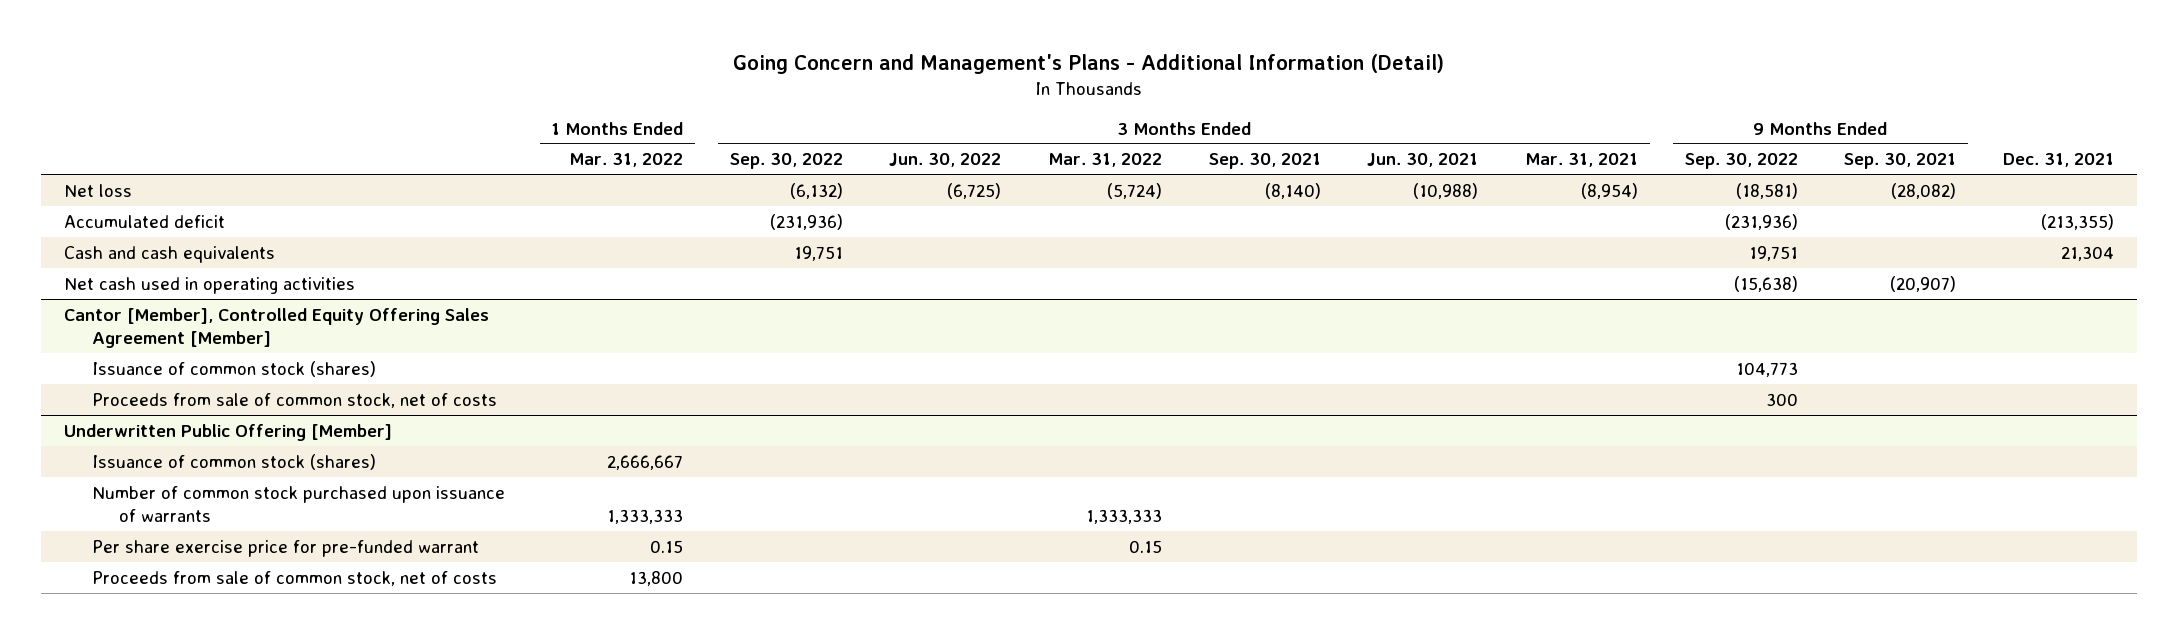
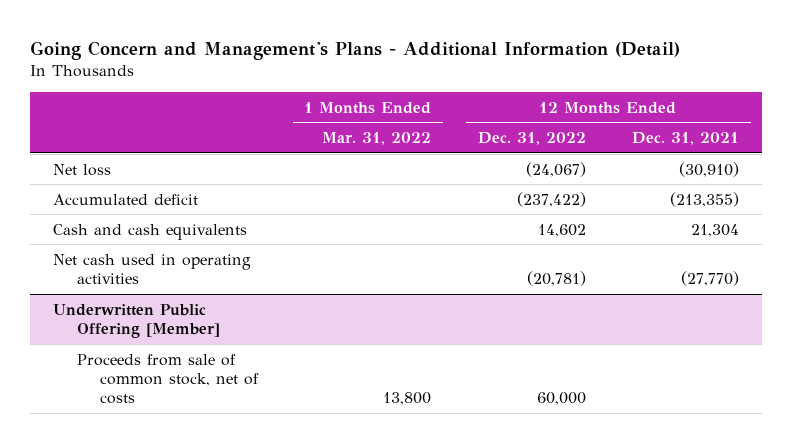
- | 1 Months Ended Mar. 31, 2022 | 3 Months Ended Sep. 30, 2022 | 3 Months Ended Jun. 30, 2022 | 3 Months Ended Mar. 31, 2022 | 3 Months Ended Sep. 30, 2021 | 3 Months Ended Jun. 30, 2021 | 3 Months Ended Mar. 31, 2021 | 9 Months Ended Sep. 30, 2022 | 9 Months Ended Sep. 30, 2021 | Dec. 31, 2021
+ | 1 Months Ended Mar. 31, 2022 | 12 Months Ended Dec. 31, 2022 | 12 Months Ended Dec. 31, 2021
- Cantor [Member], Controlled Equity Offering Sales Agreement [Member]
- Issuance of common stock (shares) | | | | | | | | 104,773 | |
- Proceeds from sale of common stock, net of costs | | | | | | | | 300 | |
@ Underwritten Public Offering [Member]
- Issuance of common stock (shares) | 2,666,667 | | | | | | | | |
- Number of common stock purchased upon issuance of warrants | 1,333,333 | | | 1,333,333 | | | | | |
- Per share exercise price for pre-funded warrant | 0.15 | | | 0.15 | | | | | |

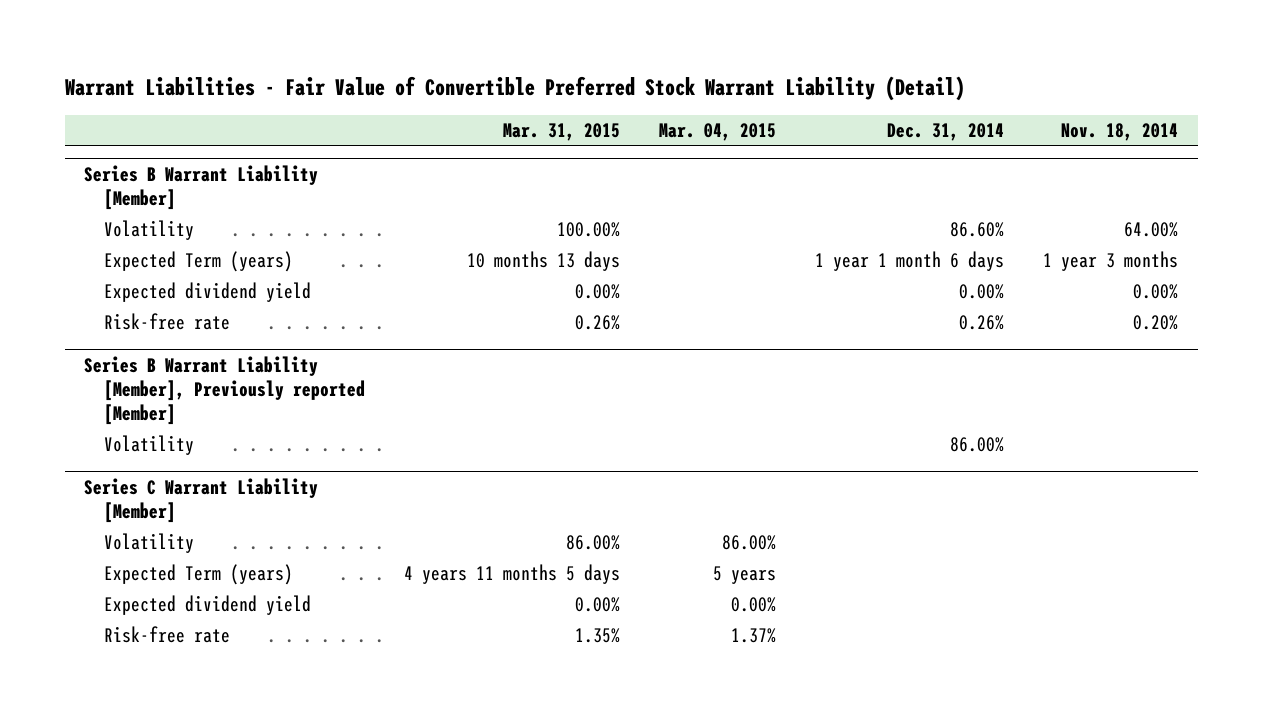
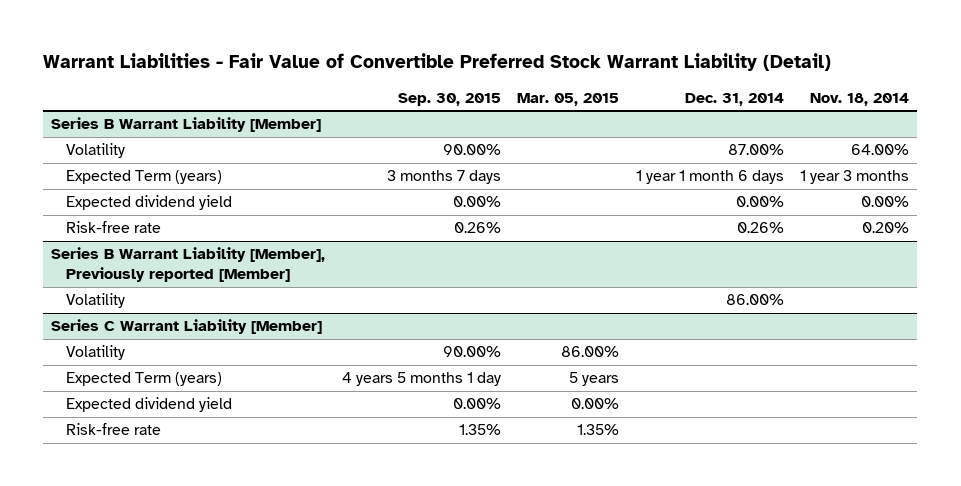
- | Mar. 31, 2015 | Mar. 04, 2015 | Dec. 31, 2014 | Nov. 18, 2014
+ | Sep. 30, 2015 | Mar. 05, 2015 | Dec. 31, 2014 | Nov. 18, 2014
@ Series B Warrant Liability [Member]
- Volatility | 100.00% | | 86.60% | 64.00%
+ Volatility | 90.00% | | 87.00% | 64.00%

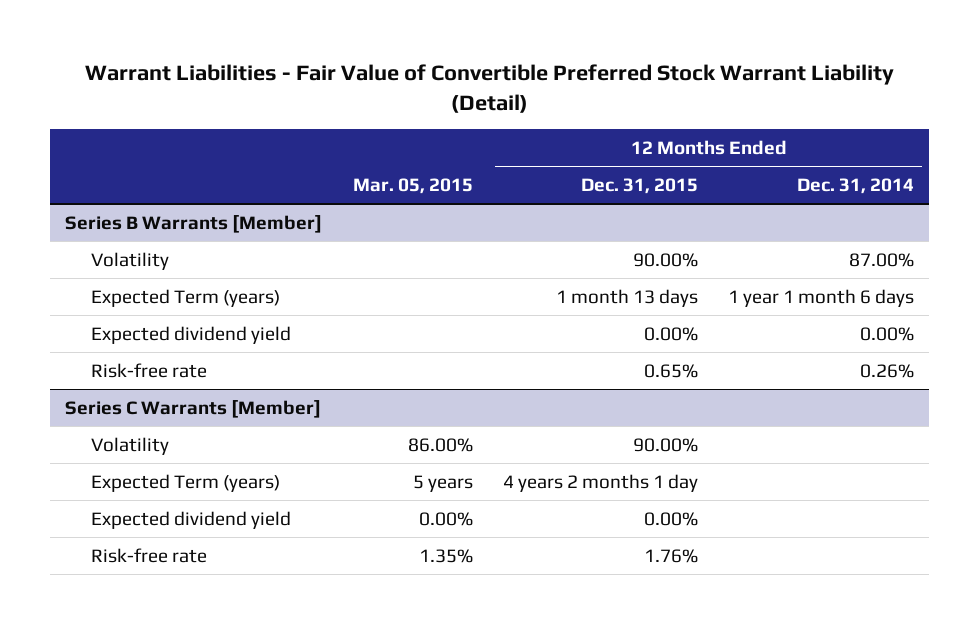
- | Sep. 30, 2015 | Mar. 05, 2015 | Dec. 31, 2014 | Nov. 18, 2014
+ | Mar. 05, 2015 | 12 Months Ended Dec. 31, 2015 | 12 Months Ended Dec. 31, 2014
- Series B Warrant Liability [Member]
+ Series B Warrants [Member]
- Series B Warrant Liability [Member], Previously reported [Member]
- Volatility | | | 86.00% |
- Series C Warrant Liability [Member]
+ Series C Warrants [Member]

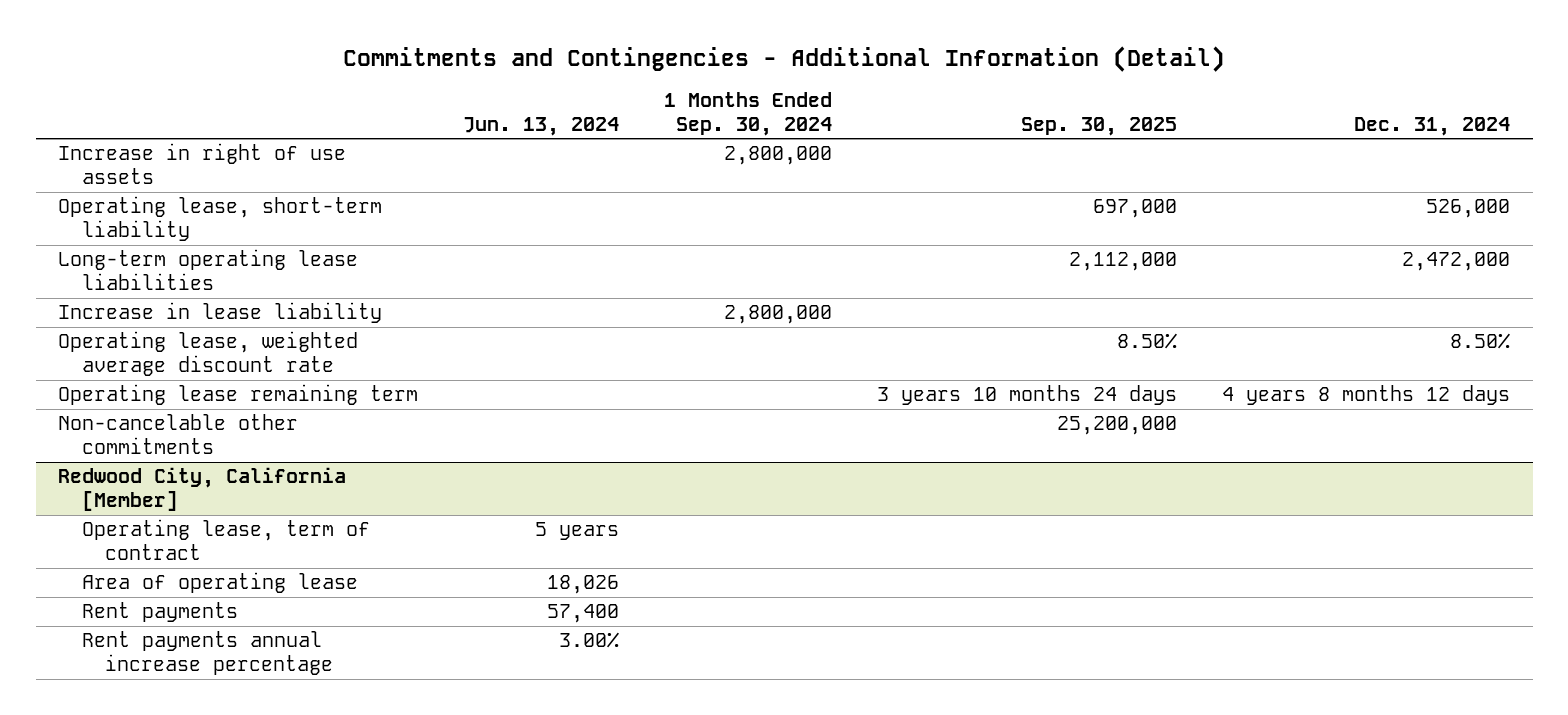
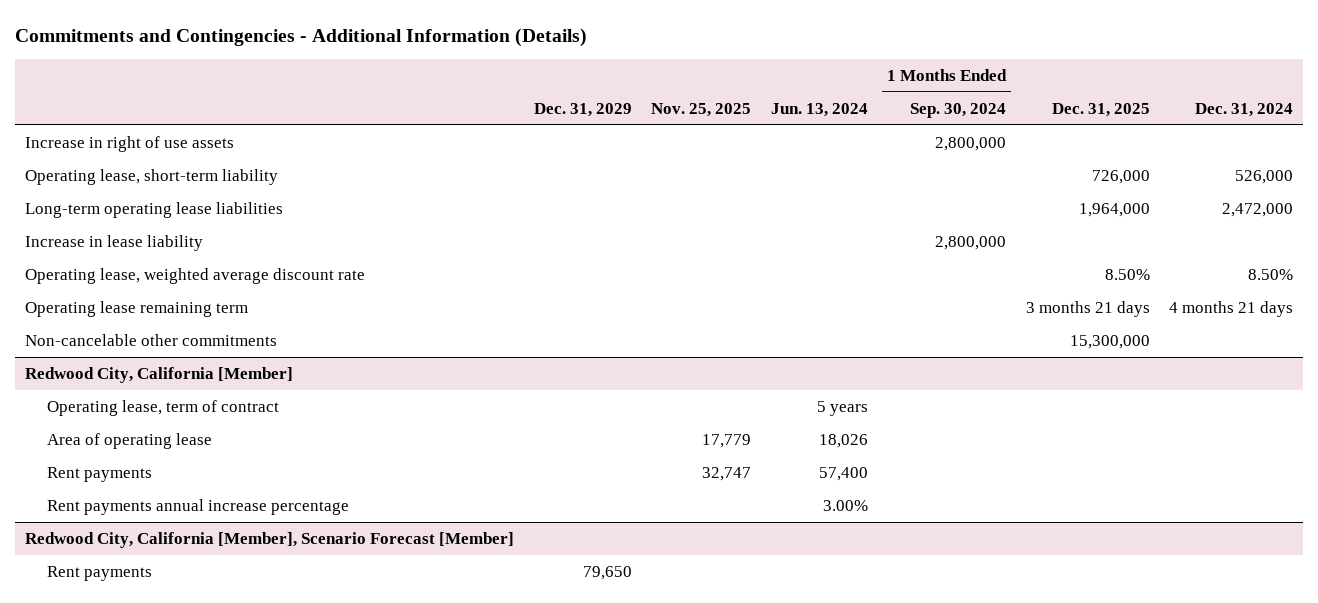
- Commitments and Contingencies - Additional Information (Detail)
+ Commitments and Contingencies - Additional Information (Details)
- | Jun. 13, 2024 | 1 Months Ended Sep. 30, 2024 | Sep. 30, 2025 | Dec. 31, 2024
+ | Dec. 31, 2029 | Nov. 25, 2025 | Jun. 13, 2024 | 1 Months Ended Sep. 30, 2024 | Dec. 31, 2025 | Dec. 31, 2024
- Operating lease remaining term | | | 3 years 10 months 24 days | 4 years 8 months 12 days
+ Operating lease remaining term | | | | | 3 months 21 days | 4 months 21 days
+ Redwood City, California [Member], Scenario Forecast [Member]
+ Rent payments | 79,650 | | | | |

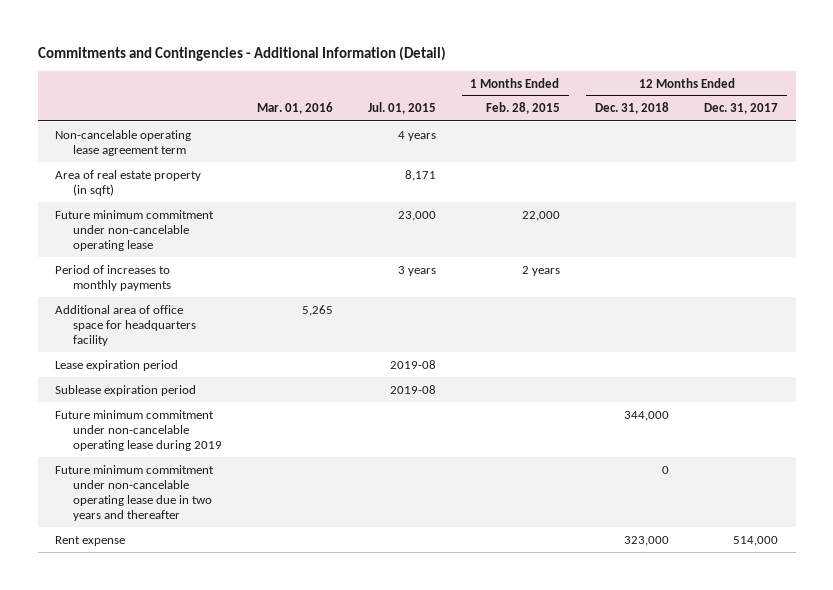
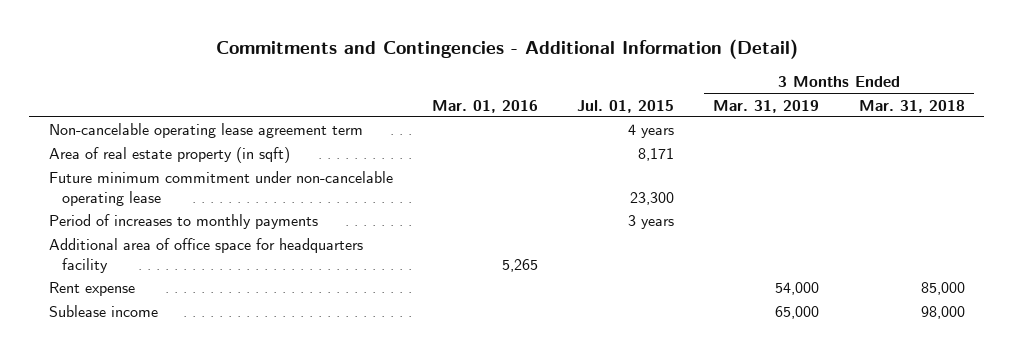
- | Mar. 01, 2016 | Jul. 01, 2015 | 1 Months Ended Feb. 28, 2015 | 12 Months Ended Dec. 31, 2018 | 12 Months Ended Dec. 31, 2017
+ | Mar. 01, 2016 | Jul. 01, 2015 | 3 Months Ended Mar. 31, 2019 | 3 Months Ended Mar. 31, 2018
- Future minimum commitment under non-cancelable operating lease | | 23,000 | 22,000 | |
+ Future minimum commitment under non-cancelable operating lease | | 23,300 | |
- Lease expiration period | | 2019-08 | | |
- Sublease expiration period | | 2019-08 | | |
- Future minimum commitment under non-cancelable operating lease during 2019 | | | | 344,000 |
- Future minimum commitment under non-cancelable operating lease due in two years and thereafter | | | | 0 |
+ Sublease income | | | 65,000 | 98,000

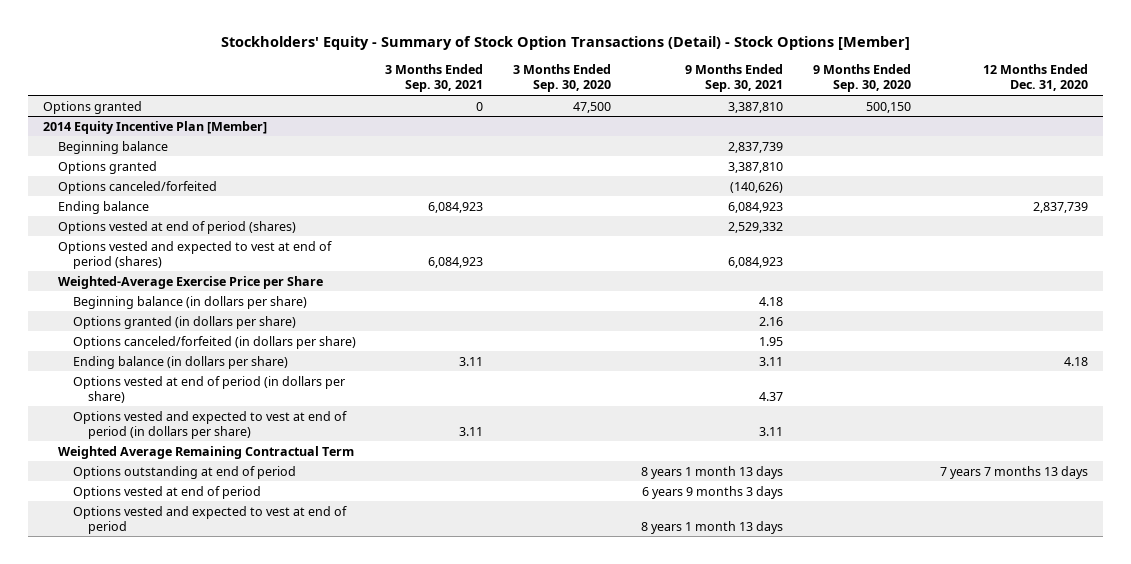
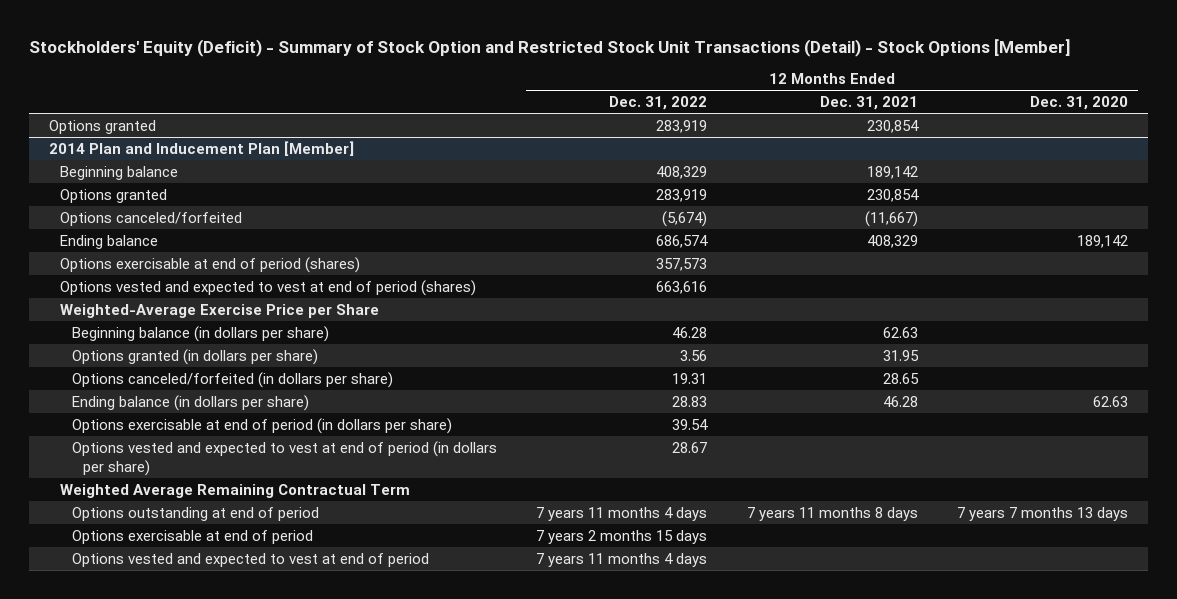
- Stockholders' Equity - Summary of Stock Option Transactions (Detail) - Stock Options [Member]
+ Stockholders' Equity (Deficit) - Summary of Stock Option and Restricted Stock Unit Transactions (Detail) - Stock Options [Member]
- | 3 Months Ended Sep. 30, 2021 | 3 Months Ended Sep. 30, 2020 | 9 Months Ended Sep. 30, 2021 | 9 Months Ended Sep. 30, 2020 | 12 Months Ended Dec. 31, 2020
+ | 12 Months Ended Dec. 31, 2022 | 12 Months Ended Dec. 31, 2021 | 12 Months Ended Dec. 31, 2020
- 2014 Equity Incentive Plan [Member]
+ 2014 Plan and Inducement Plan [Member]
- Ending balance | 6,084,923 | | 6,084,923 | | 2,837,739
- Options vested at end of period (shares) | | | 2,529,332 | |
+ Ending balance | 686,574 | 408,329 | 189,142
+ Options exercisable at end of period (shares) | 357,573 | |
- Ending balance (in dollars per share) | 3.11 | | 3.11 | | 4.18
- Options vested at end of period (in dollars per share) | | | 4.37 | |
+ Ending balance (in dollars per share) | 28.83 | 46.28 | 62.63
+ Options exercisable at end of period (in dollars per share) | 39.54 | |
- Options vested at end of period | | | 6 years 9 months 3 days | |
+ Options exercisable at end of period | 7 years 2 months 15 days | |

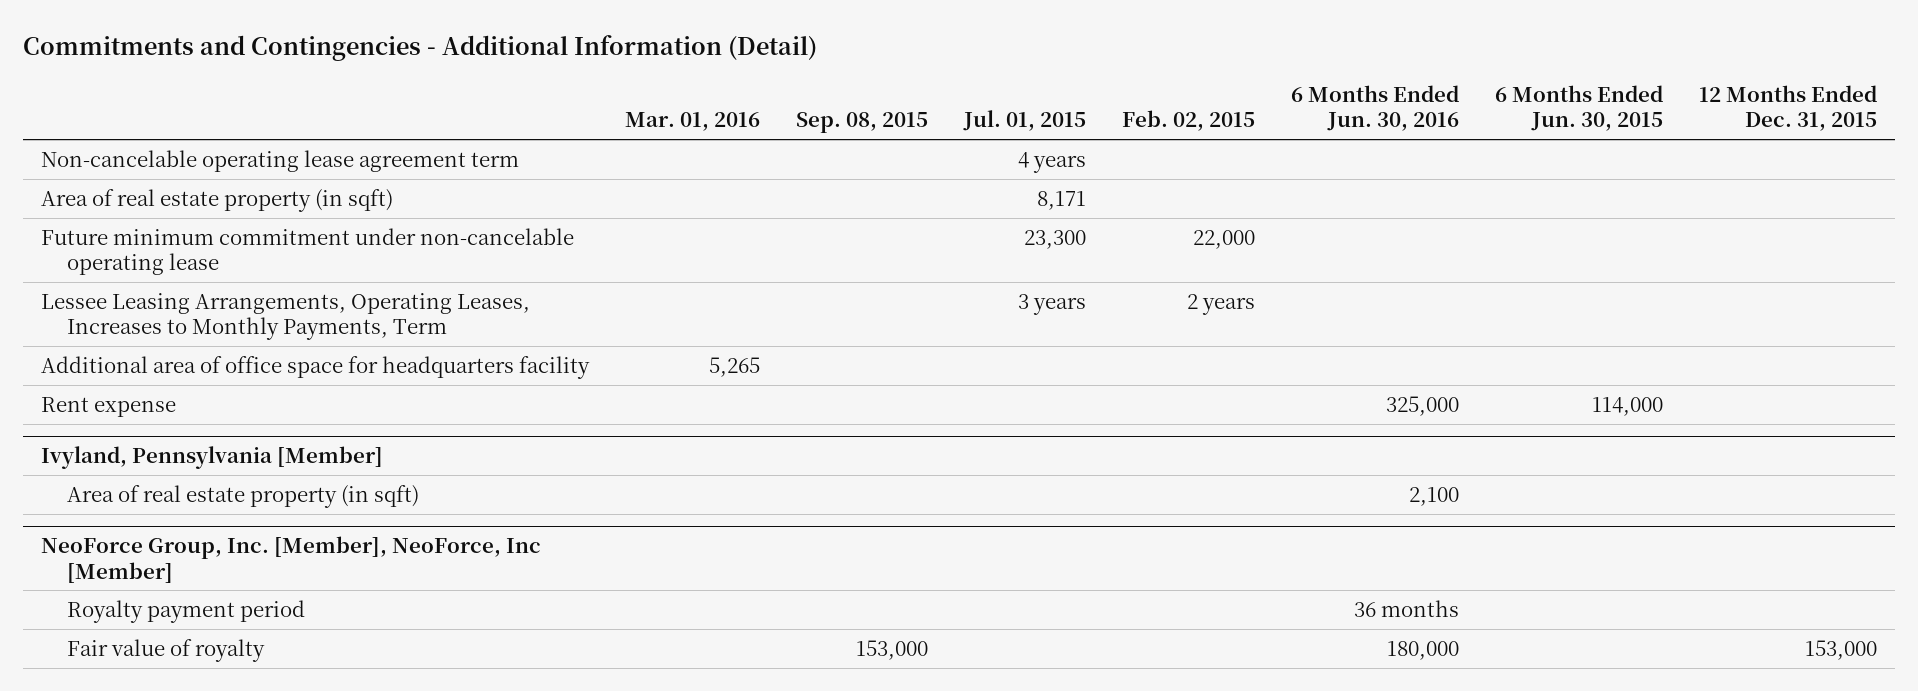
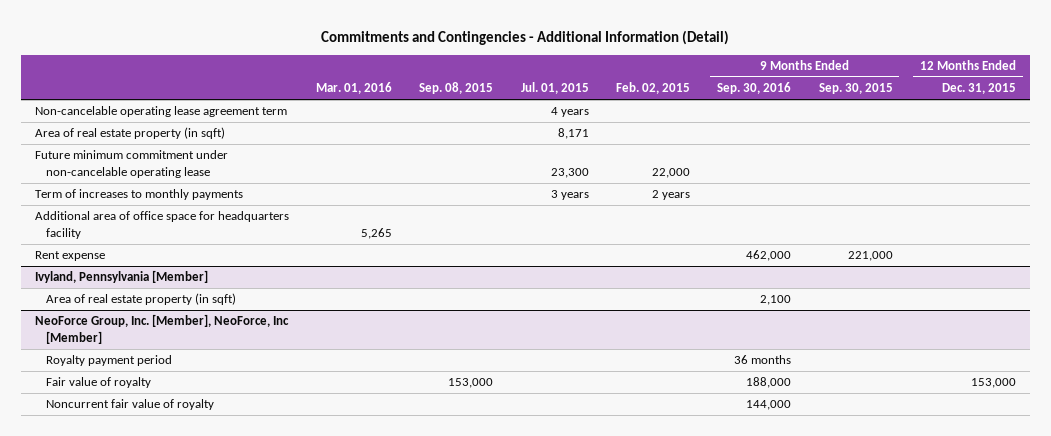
- | Mar. 01, 2016 | Sep. 08, 2015 | Jul. 01, 2015 | Feb. 02, 2015 | 6 Months Ended Jun. 30, 2016 | 6 Months Ended Jun. 30, 2015 | 12 Months Ended Dec. 31, 2015
+ | Mar. 01, 2016 | Sep. 08, 2015 | Jul. 01, 2015 | Feb. 02, 2015 | 9 Months Ended Sep. 30, 2016 | 9 Months Ended Sep. 30, 2015 | 12 Months Ended Dec. 31, 2015
- Lessee Leasing Arrangements, Operating Leases, Increases to Monthly Payments, Term | | | 3 years | 2 years | | |
+ Term of increases to monthly payments | | | 3 years | 2 years | | |
@ NeoForce Group, Inc. [Member], NeoForce, Inc [Member]
+ Noncurrent fair value of royalty | | | | | 144,000 | |

